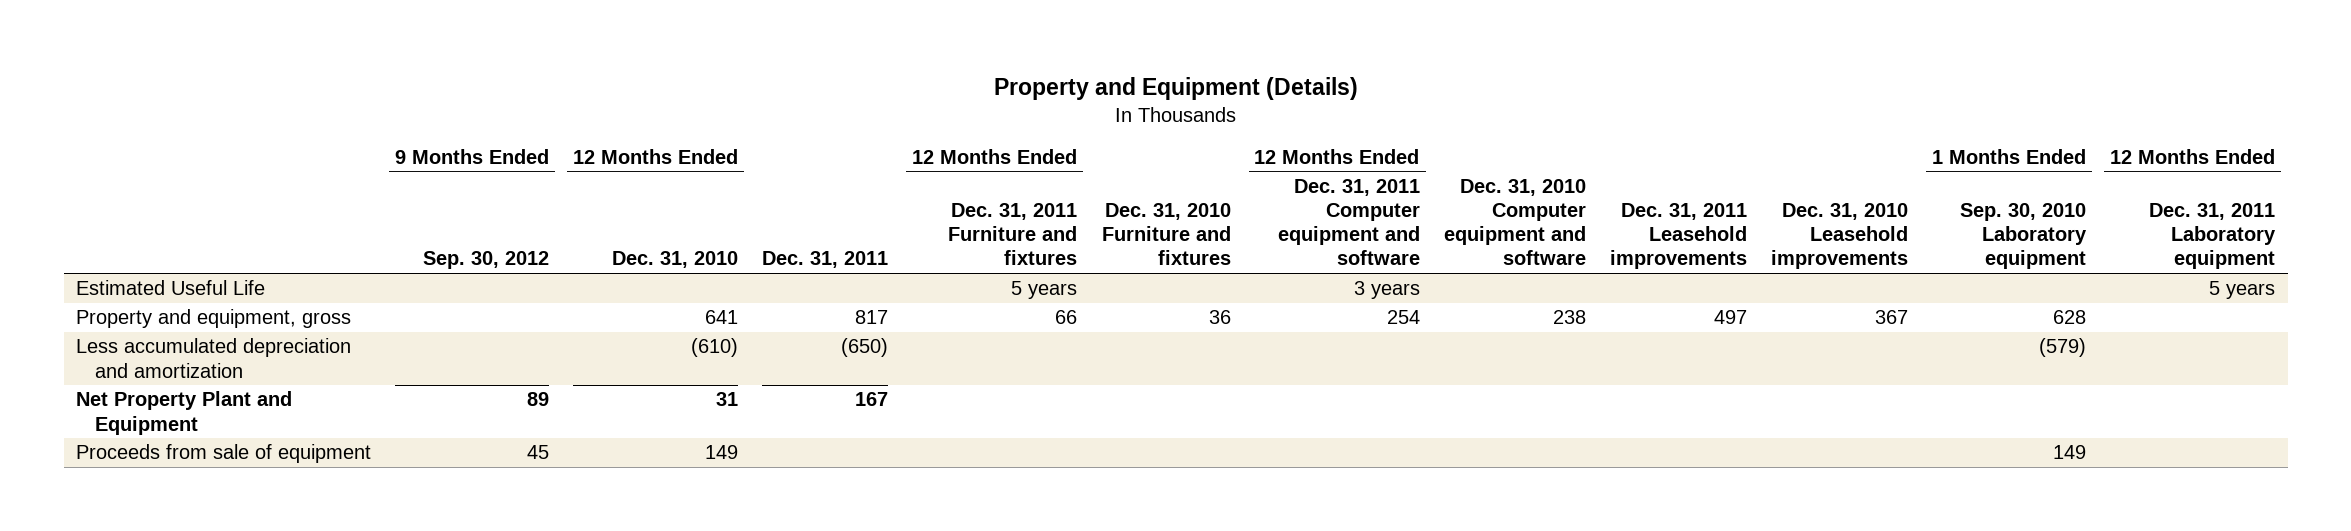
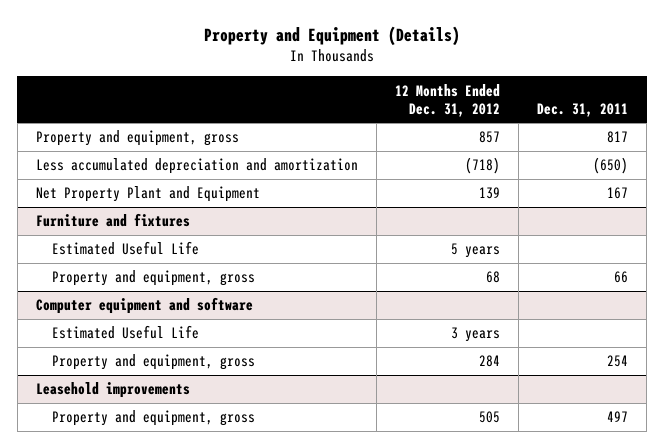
- | 9 Months Ended Sep. 30, 2012 | 12 Months Ended Dec. 31, 2010 | Dec. 31, 2011 | 12 Months Ended Dec. 31, 2011 Furniture and fixtures | Dec. 31, 2010 Furniture and fixtures | 12 Months Ended Dec. 31, 2011 Computer equipment and software | Dec. 31, 2010 Computer equipment and software | Dec. 31, 2011 Leasehold improvements | Dec. 31, 2010 Leasehold improvements | 1 Months Ended Sep. 30, 2010 Laboratory equipment | 12 Months Ended Dec. 31, 2011 Laboratory equipment
+ | 12 Months Ended Dec. 31, 2012 | Dec. 31, 2011
- Estimated Useful Life | | | | 5 years | | 3 years | | | | | 5 years
- Proceeds from sale of equipment | 45 | 149 | | | | | | | | 149 |
+ Furniture and fixtures
+ Estimated Useful Life | 5 years |
+ Property and equipment, gross | 68 | 66
+ Computer equipment and software
+ Estimated Useful Life | 3 years |
+ Property and equipment, gross | 284 | 254
+ Leasehold improvements
+ Property and equipment, gross | 505 | 497

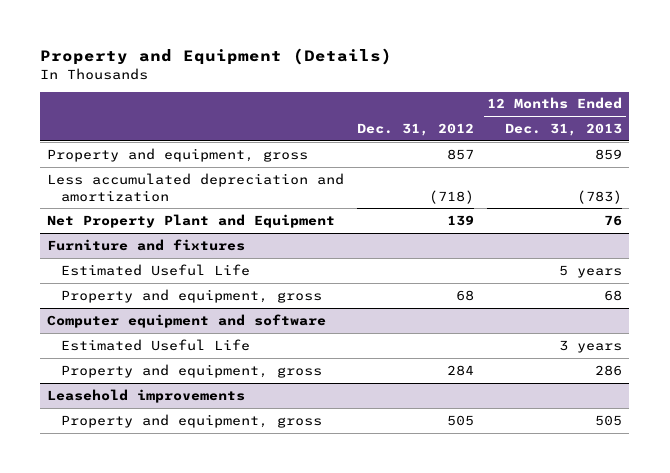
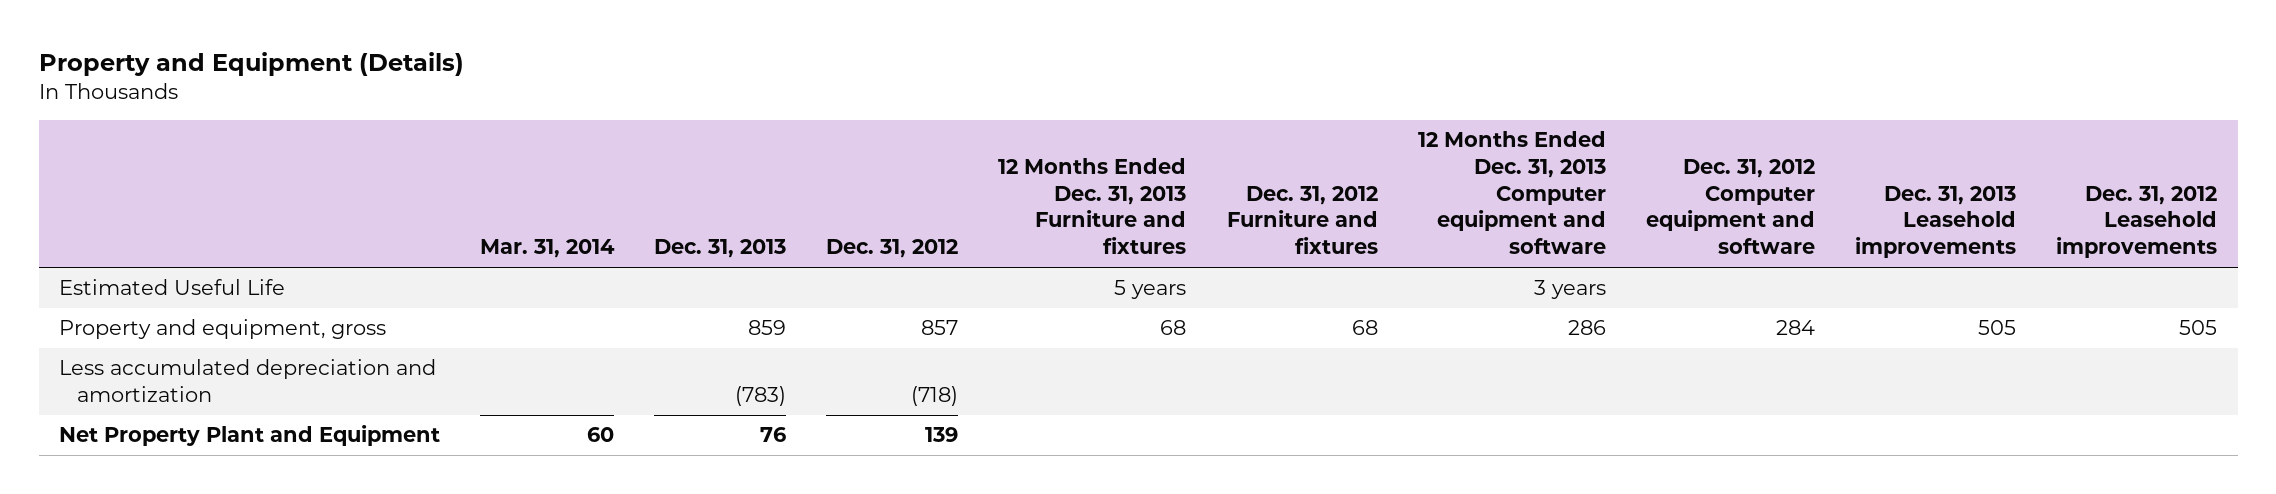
- | Dec. 31, 2012 | 12 Months Ended Dec. 31, 2013
+ | Mar. 31, 2014 | Dec. 31, 2013 | Dec. 31, 2012 | 12 Months Ended Dec. 31, 2013 Furniture and fixtures | Dec. 31, 2012 Furniture and fixtures | 12 Months Ended Dec. 31, 2013 Computer equipment and software | Dec. 31, 2012 Computer equipment and software | Dec. 31, 2013 Leasehold improvements | Dec. 31, 2012 Leasehold improvements
+ Estimated Useful Life | | | | 5 years | | 3 years | | |
- Furniture and fixtures
- Estimated Useful Life | | 5 years
- Property and equipment, gross | 68 | 68
- Computer equipment and software
- Estimated Useful Life | | 3 years
- Property and equipment, gross | 284 | 286
- Leasehold improvements
- Property and equipment, gross | 505 | 505

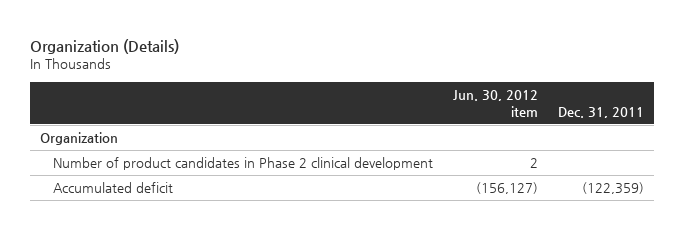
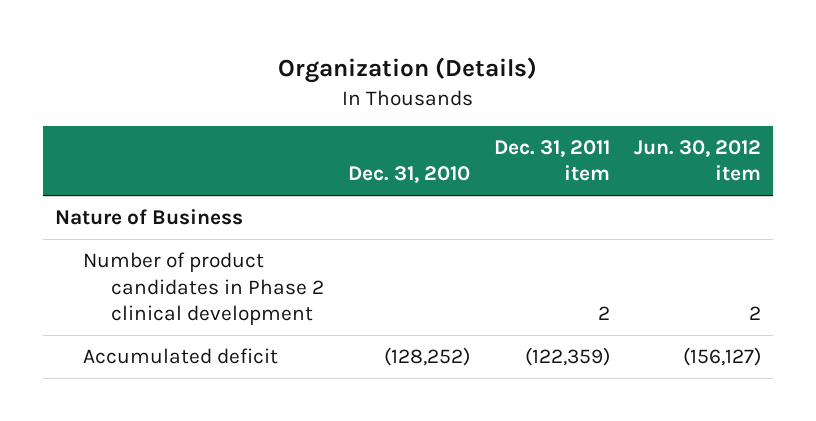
- | Jun. 30, 2012 item | Dec. 31, 2011
+ | Dec. 31, 2010 | Dec. 31, 2011 item | Jun. 30, 2012 item
- Organization
+ Nature of Business

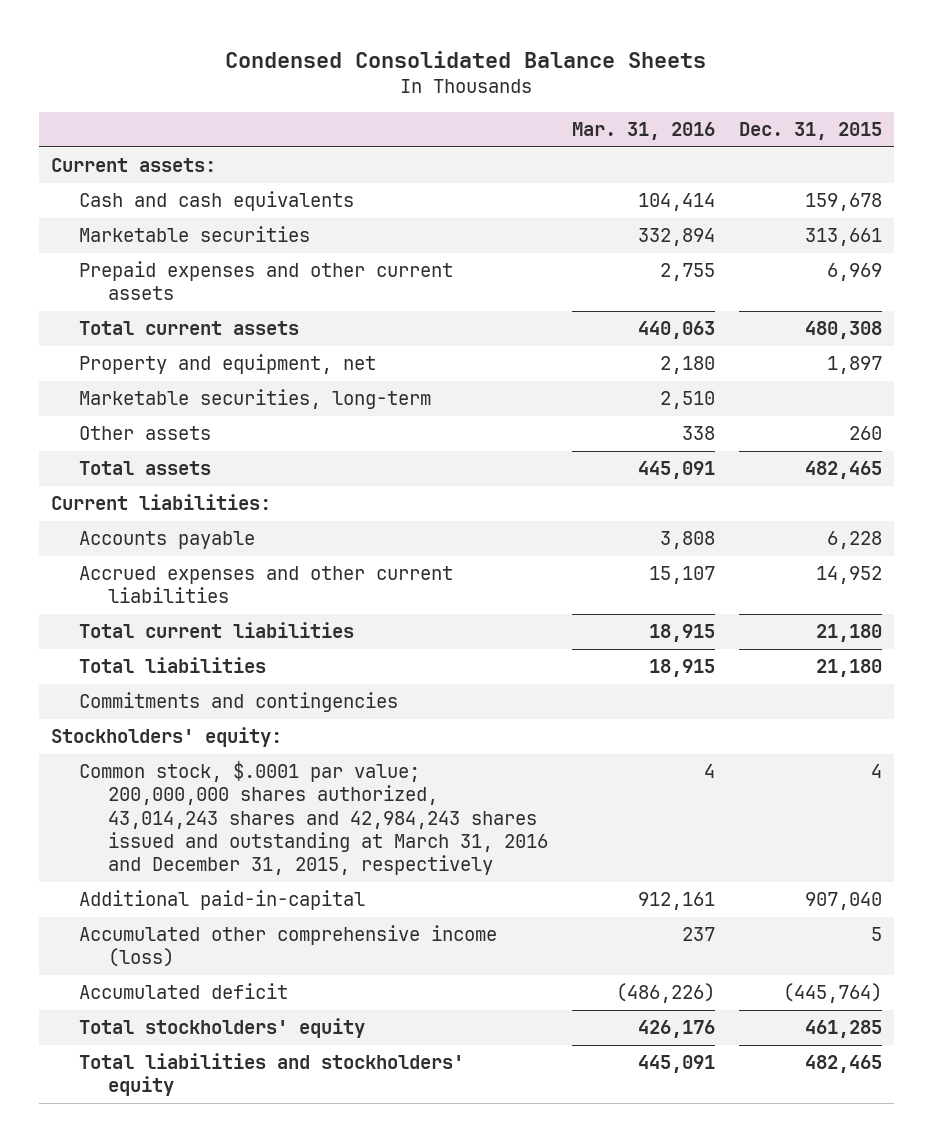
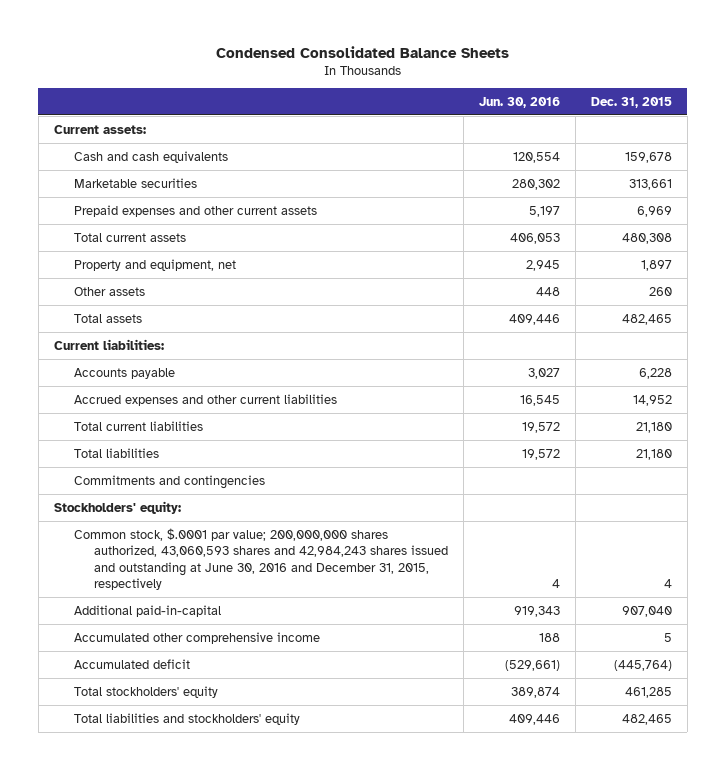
- | Mar. 31, 2016 | Dec. 31, 2015
+ | Jun. 30, 2016 | Dec. 31, 2015
- Marketable securities, long-term | 2,510 |
- Common stock, $.0001 par value; 200,000,000 shares authorized, 43,014,243 shares and 42,984,243 shares issued and outstanding at March 31, 2016 and December 31, 2015, respectively | 4 | 4
+ Common stock, $.0001 par value; 200,000,000 shares authorized, 43,060,593 shares and 42,984,243 shares issued and outstanding at June 30, 2016 and December 31, 2015, respectively | 4 | 4
- Accumulated other comprehensive income (loss) | 237 | 5
+ Accumulated other comprehensive income | 188 | 5

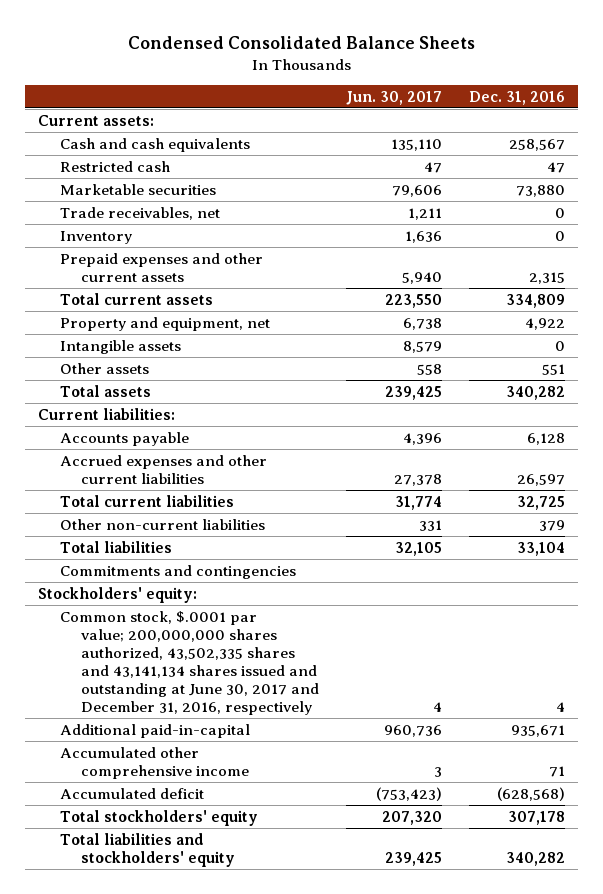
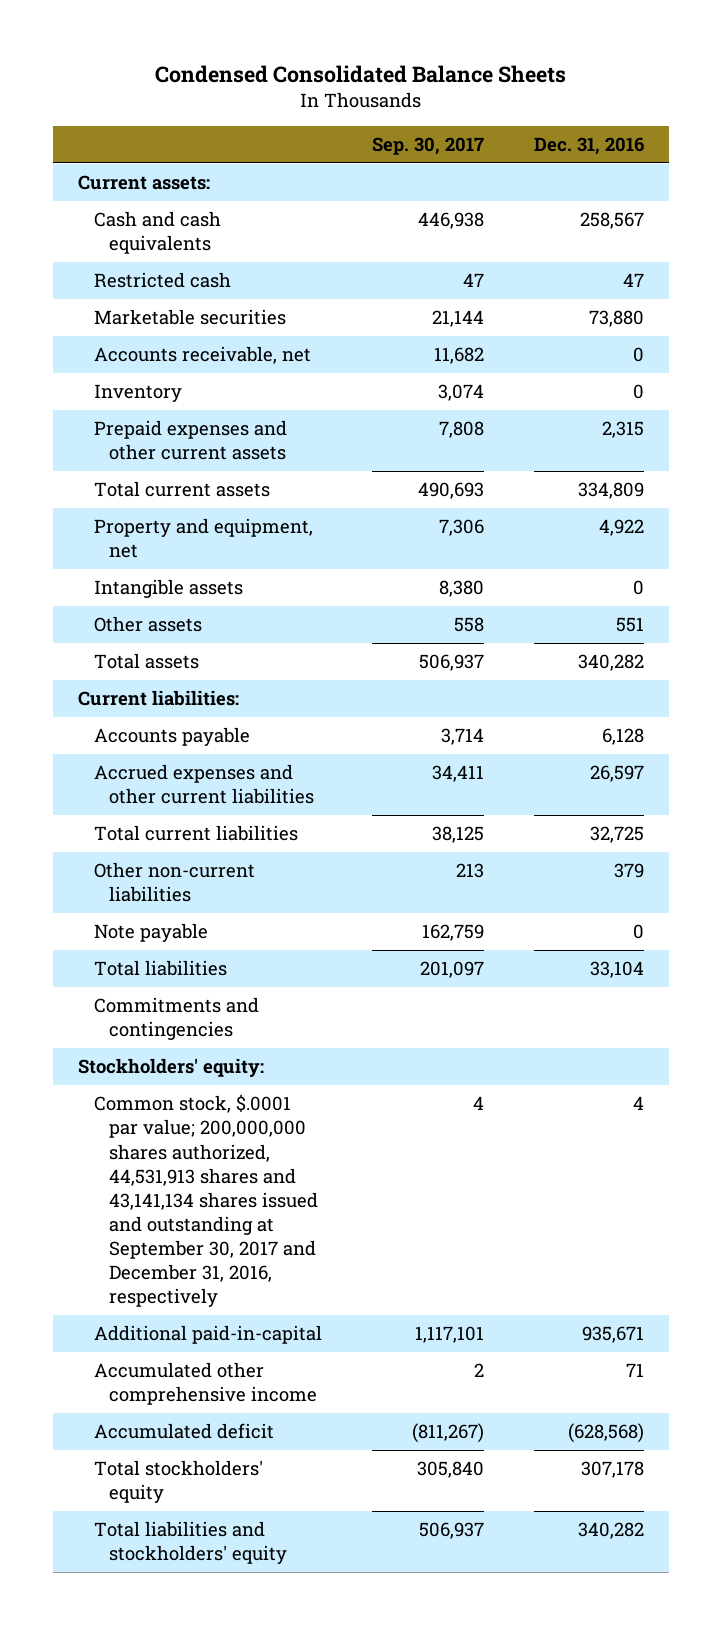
- | Jun. 30, 2017 | Dec. 31, 2016
+ | Sep. 30, 2017 | Dec. 31, 2016
- Trade receivables, net | 1,211 | 0
+ Accounts receivable, net | 11,682 | 0
+ Note payable | 162,759 | 0
- Common stock, $.0001 par value; 200,000,000 shares authorized, 43,502,335 shares and 43,141,134 shares issued and outstanding at June 30, 2017 and December 31, 2016, respectively | 4 | 4
+ Common stock, $.0001 par value; 200,000,000 shares authorized, 44,531,913 shares and 43,141,134 shares issued and outstanding at September 30, 2017 and December 31, 2016, respectively | 4 | 4

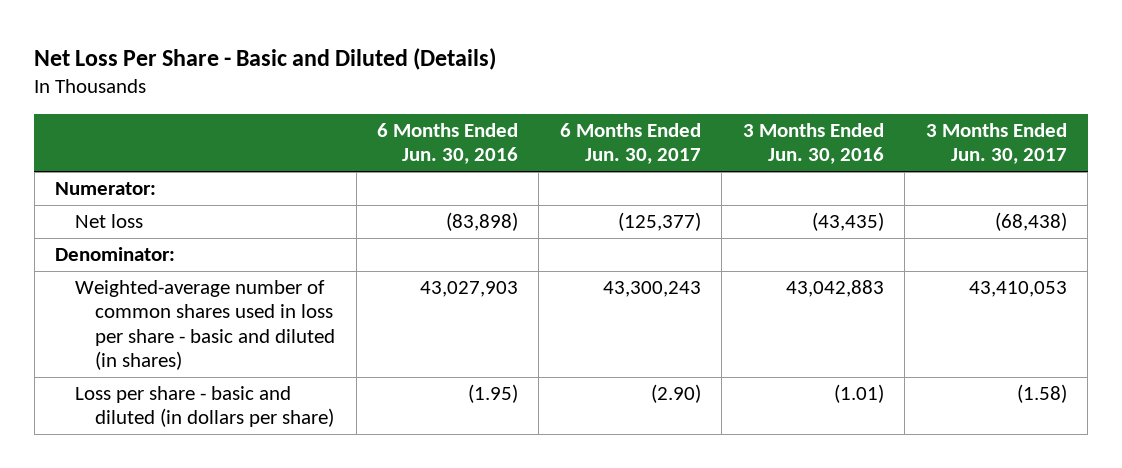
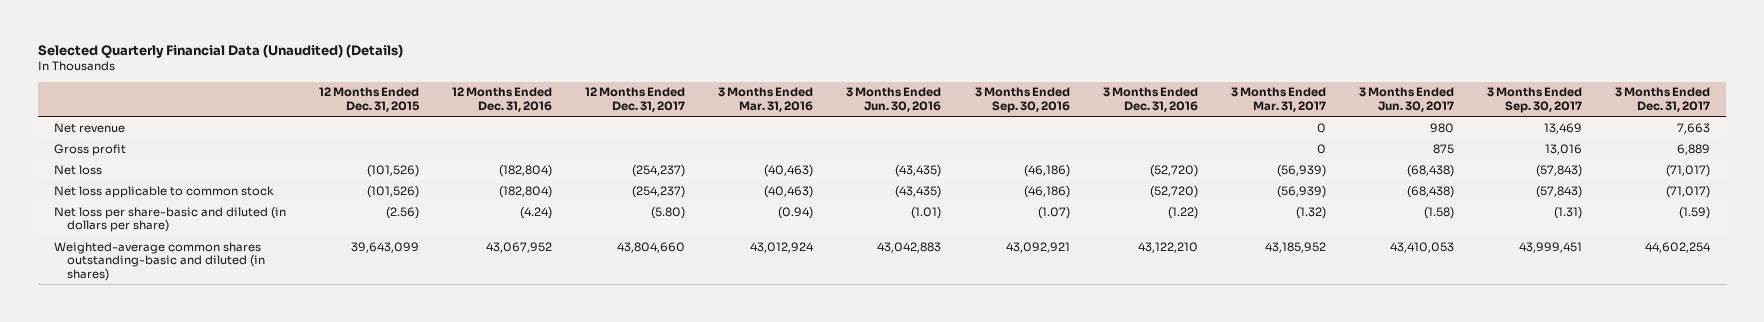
- Net Loss Per Share - Basic and Diluted (Details)
+ Selected Quarterly Financial Data (Unaudited) (Details)
- | 6 Months Ended Jun. 30, 2016 | 6 Months Ended Jun. 30, 2017 | 3 Months Ended Jun. 30, 2016 | 3 Months Ended Jun. 30, 2017
+ | 12 Months Ended Dec. 31, 2015 | 12 Months Ended Dec. 31, 2016 | 12 Months Ended Dec. 31, 2017 | 3 Months Ended Mar. 31, 2016 | 3 Months Ended Jun. 30, 2016 | 3 Months Ended Sep. 30, 2016 | 3 Months Ended Dec. 31, 2016 | 3 Months Ended Mar. 31, 2017 | 3 Months Ended Jun. 30, 2017 | 3 Months Ended Sep. 30, 2017 | 3 Months Ended Dec. 31, 2017
- Numerator:
+ Net revenue | | | | | | | | 0 | 980 | 13,469 | 7,663
+ Gross profit | | | | | | | | 0 | 875 | 13,016 | 6,889
- Denominator:
- Weighted-average number of common shares used in loss per share - basic and diluted (in shares) | 43,027,903 | 43,300,243 | 43,042,883 | 43,410,053
- Loss per share - basic and diluted (in dollars per share) | (1.95) | (2.90) | (1.01) | (1.58)
+ Net loss applicable to common stock | (101,526) | (182,804) | (254,237) | (40,463) | (43,435) | (46,186) | (52,720) | (56,939) | (68,438) | (57,843) | (71,017)
+ Net loss per share-basic and diluted (in dollars per share) | (2.56) | (4.24) | (5.80) | (0.94) | (1.01) | (1.07) | (1.22) | (1.32) | (1.58) | (1.31) | (1.59)
+ Weighted-average common shares outstanding-basic and diluted (in shares) | 39,643,099 | 43,067,952 | 43,804,660 | 43,012,924 | 43,042,883 | 43,092,921 | 43,122,210 | 43,185,952 | 43,410,053 | 43,999,451 | 44,602,254

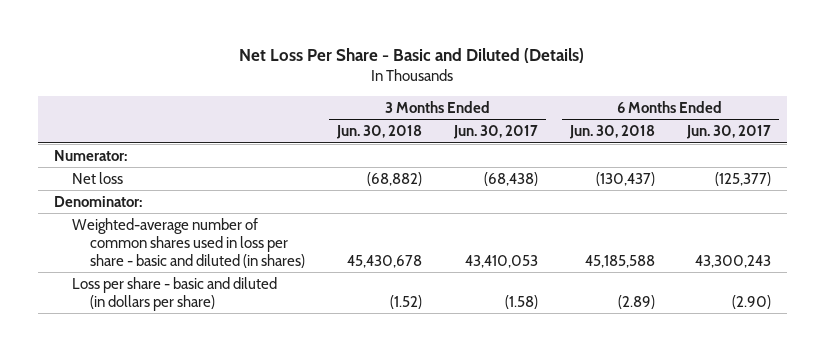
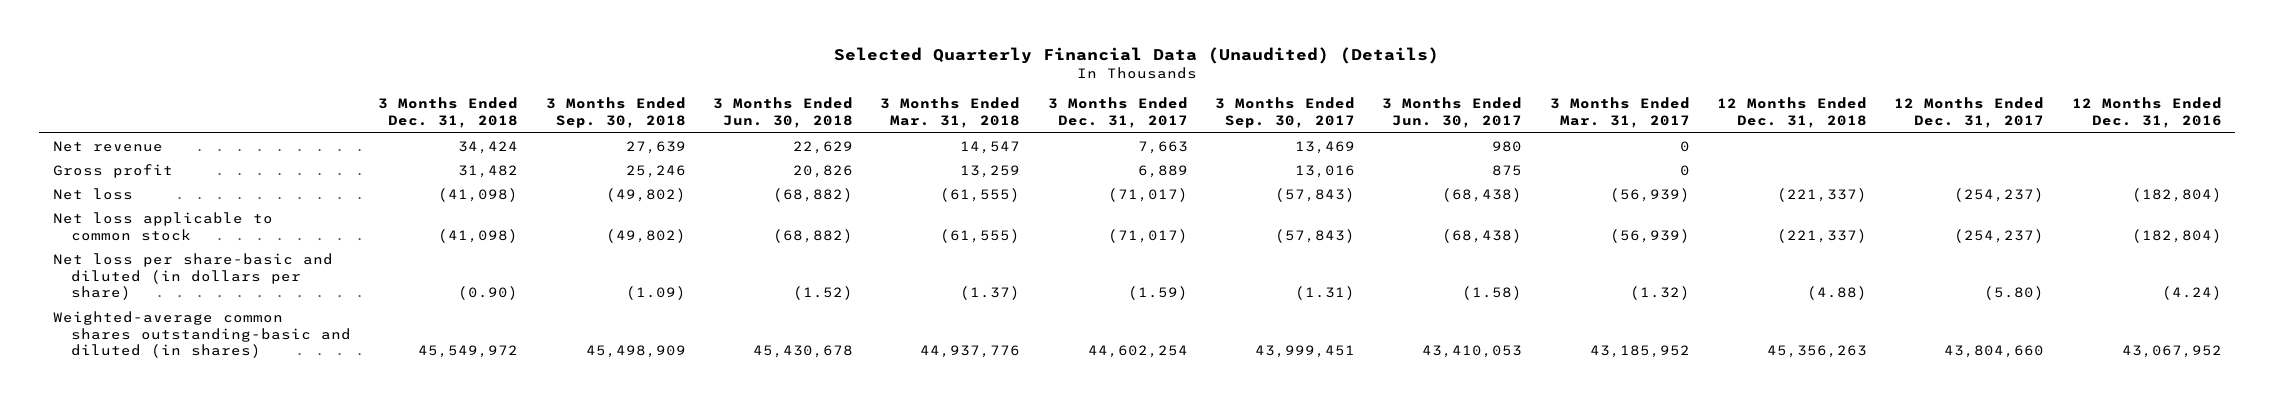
- Net Loss Per Share - Basic and Diluted (Details)
+ Selected Quarterly Financial Data (Unaudited) (Details)
- | 3 Months Ended Jun. 30, 2018 | 3 Months Ended Jun. 30, 2017 | 6 Months Ended Jun. 30, 2018 | 6 Months Ended Jun. 30, 2017
+ | 3 Months Ended Dec. 31, 2018 | 3 Months Ended Sep. 30, 2018 | 3 Months Ended Jun. 30, 2018 | 3 Months Ended Mar. 31, 2018 | 3 Months Ended Dec. 31, 2017 | 3 Months Ended Sep. 30, 2017 | 3 Months Ended Jun. 30, 2017 | 3 Months Ended Mar. 31, 2017 | 12 Months Ended Dec. 31, 2018 | 12 Months Ended Dec. 31, 2017 | 12 Months Ended Dec. 31, 2016
- Numerator:
+ Net revenue | 34,424 | 27,639 | 22,629 | 14,547 | 7,663 | 13,469 | 980 | 0 | | |
+ Gross profit | 31,482 | 25,246 | 20,826 | 13,259 | 6,889 | 13,016 | 875 | 0 | | |
- Denominator:
- Weighted-average number of common shares used in loss per share - basic and diluted (in shares) | 45,430,678 | 43,410,053 | 45,185,588 | 43,300,243
- Loss per share - basic and diluted (in dollars per share) | (1.52) | (1.58) | (2.89) | (2.90)
+ Net loss applicable to common stock | (41,098) | (49,802) | (68,882) | (61,555) | (71,017) | (57,843) | (68,438) | (56,939) | (221,337) | (254,237) | (182,804)
+ Net loss per share-basic and diluted (in dollars per share) | (0.90) | (1.09) | (1.52) | (1.37) | (1.59) | (1.31) | (1.58) | (1.32) | (4.88) | (5.80) | (4.24)
+ Weighted-average common shares outstanding-basic and diluted (in shares) | 45,549,972 | 45,498,909 | 45,430,678 | 44,937,776 | 44,602,254 | 43,999,451 | 43,410,053 | 43,185,952 | 45,356,263 | 43,804,660 | 43,067,952

